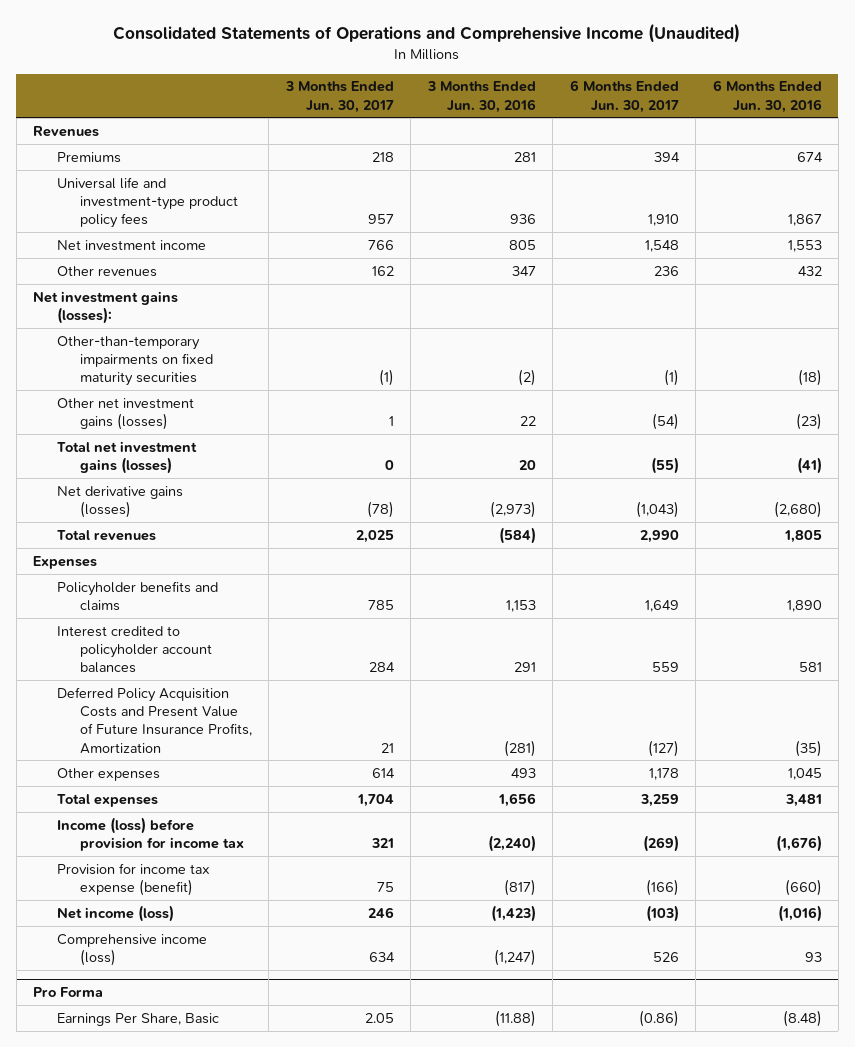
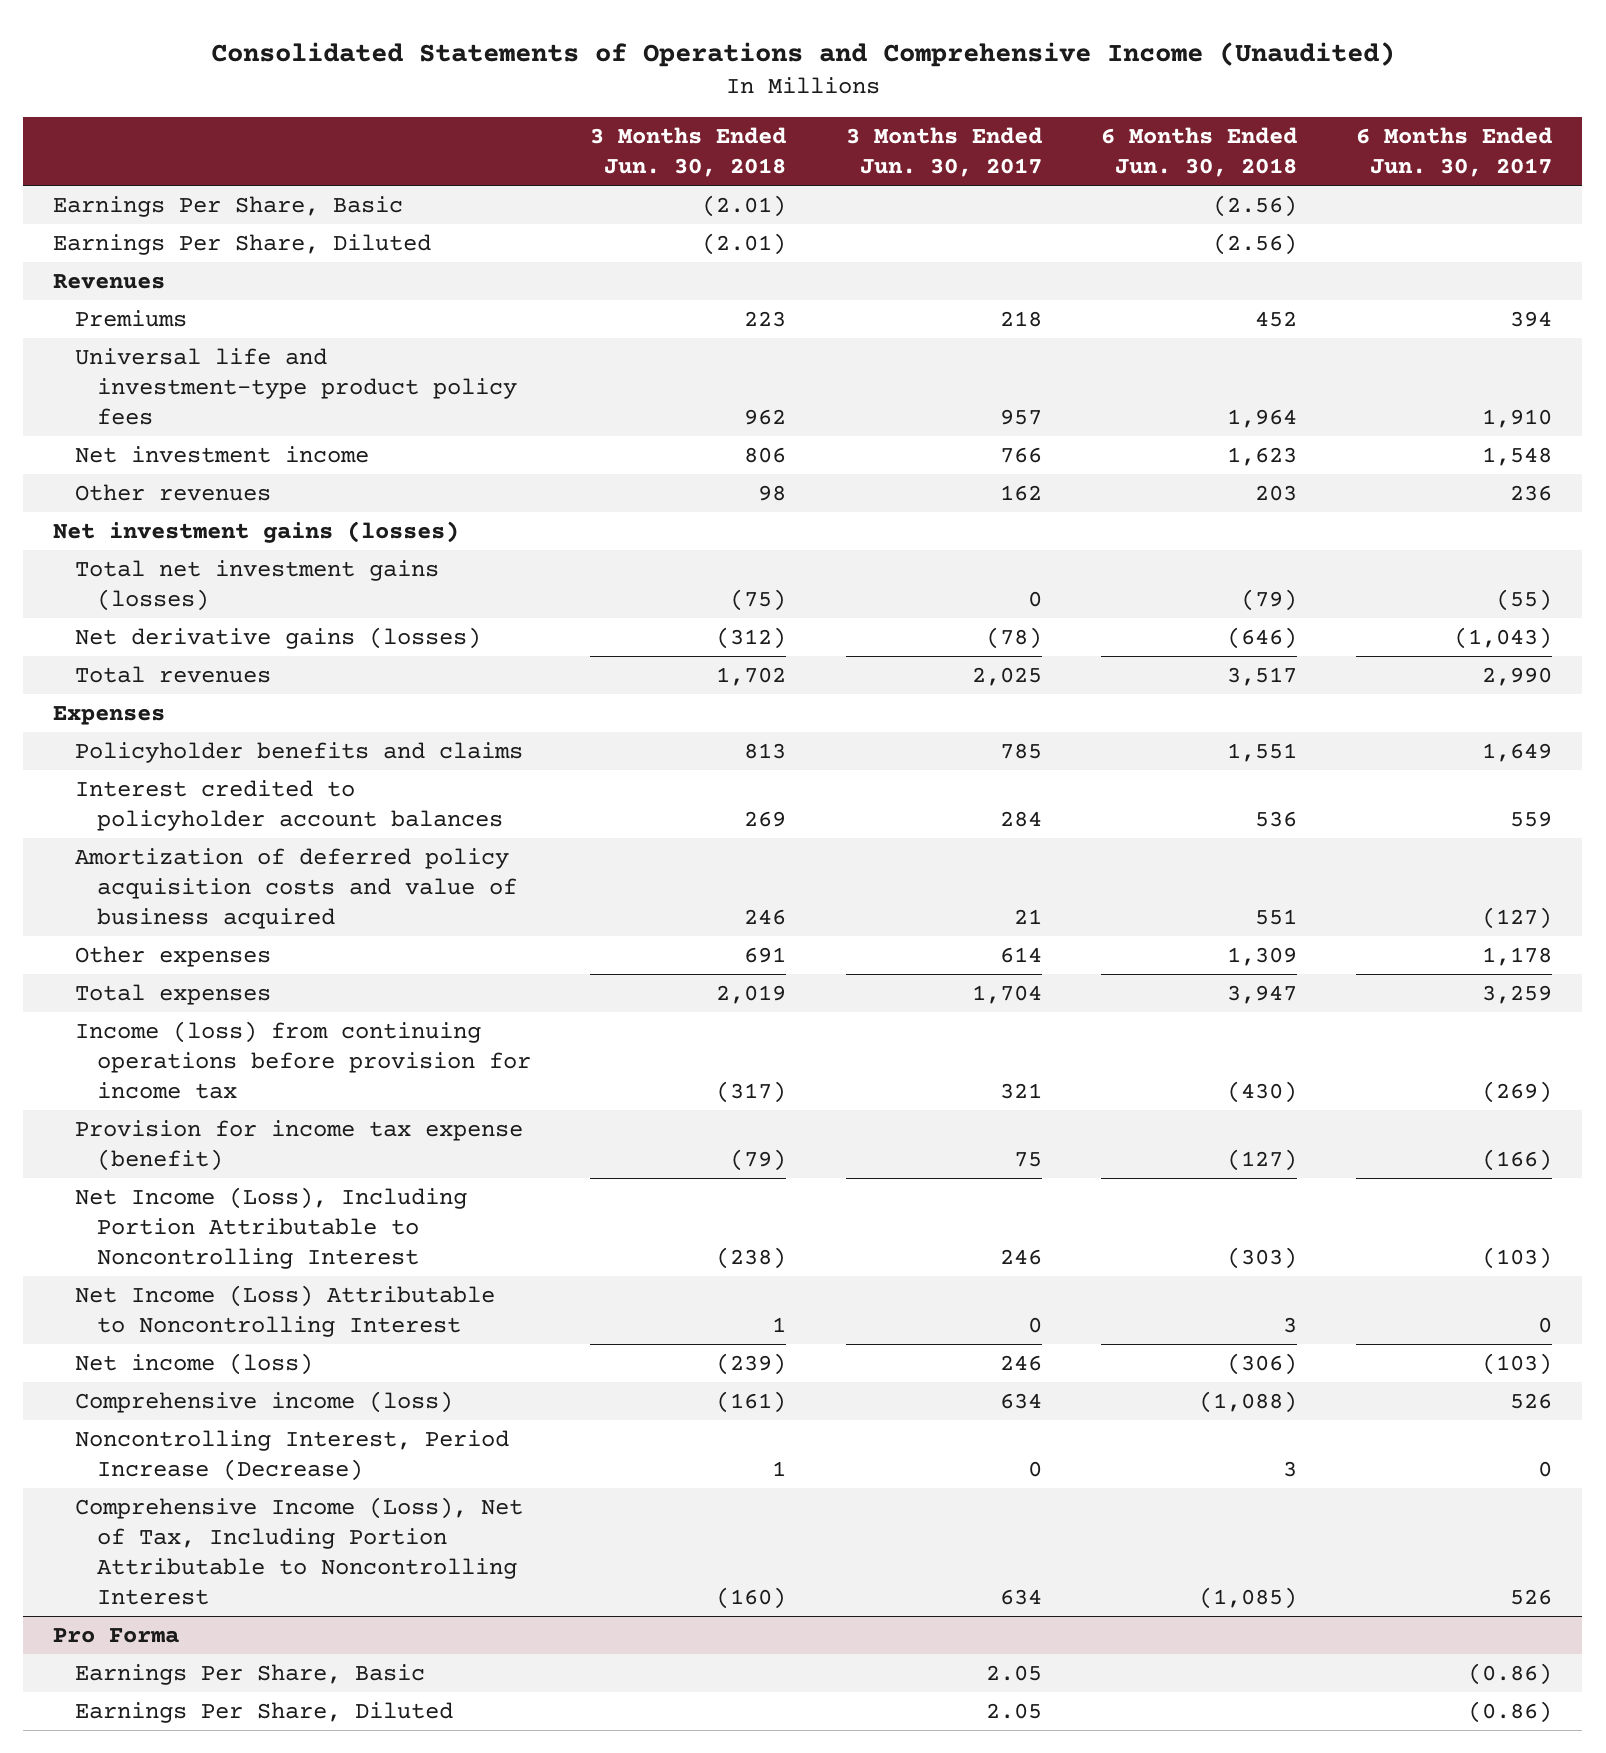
- | 3 Months Ended Jun. 30, 2017 | 3 Months Ended Jun. 30, 2016 | 6 Months Ended Jun. 30, 2017 | 6 Months Ended Jun. 30, 2016
+ | 3 Months Ended Jun. 30, 2018 | 3 Months Ended Jun. 30, 2017 | 6 Months Ended Jun. 30, 2018 | 6 Months Ended Jun. 30, 2017
+ Earnings Per Share, Basic | (2.01) | | (2.56) |
+ Earnings Per Share, Diluted | (2.01) | | (2.56) |
- Net investment gains (losses):
- Other-than-temporary impairments on fixed maturity securities | (1) | (2) | (1) | (18)
- Other net investment gains (losses) | 1 | 22 | (54) | (23)
+ Net investment gains (losses)
- Deferred Policy Acquisition Costs and Present Value of Future Insurance Profits, Amortization | 21 | (281) | (127) | (35)
+ Amortization of deferred policy acquisition costs and value of business acquired | 246 | 21 | 551 | (127)
- Income (loss) before provision for income tax | 321 | (2,240) | (269) | (1,676)
+ Income (loss) from continuing operations before provision for income tax | (317) | 321 | (430) | (269)
+ Net Income (Loss), Including Portion Attributable to Noncontrolling Interest | (238) | 246 | (303) | (103)
+ Net Income (Loss) Attributable to Noncontrolling Interest | 1 | 0 | 3 | 0
+ Noncontrolling Interest, Period Increase (Decrease) | 1 | 0 | 3 | 0
+ Comprehensive Income (Loss), Net of Tax, Including Portion Attributable to Noncontrolling Interest | (160) | 634 | (1,085) | 526
@ Pro Forma
+ Earnings Per Share, Diluted | | 2.05 | | (0.86)

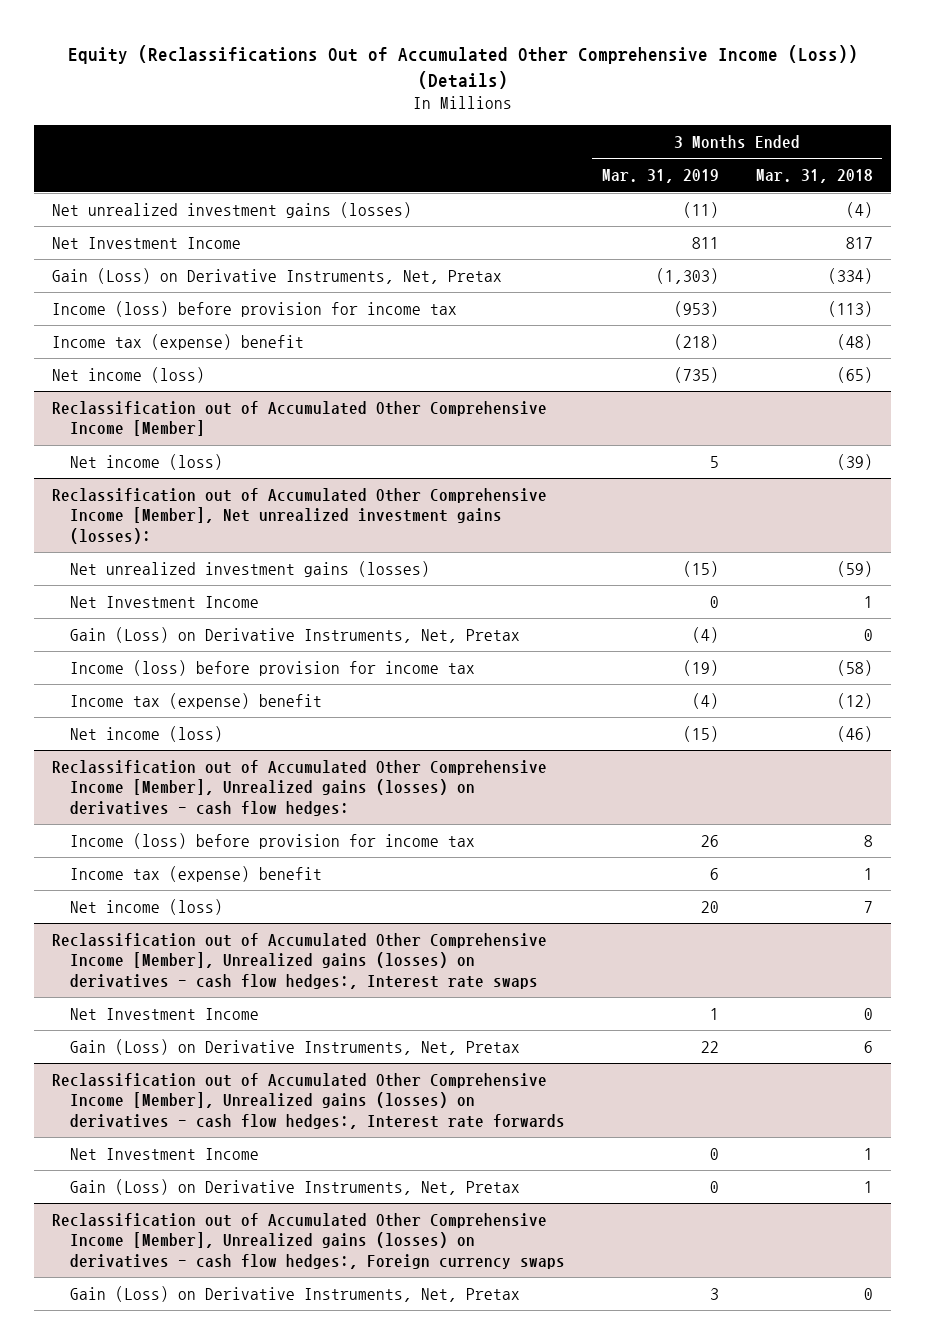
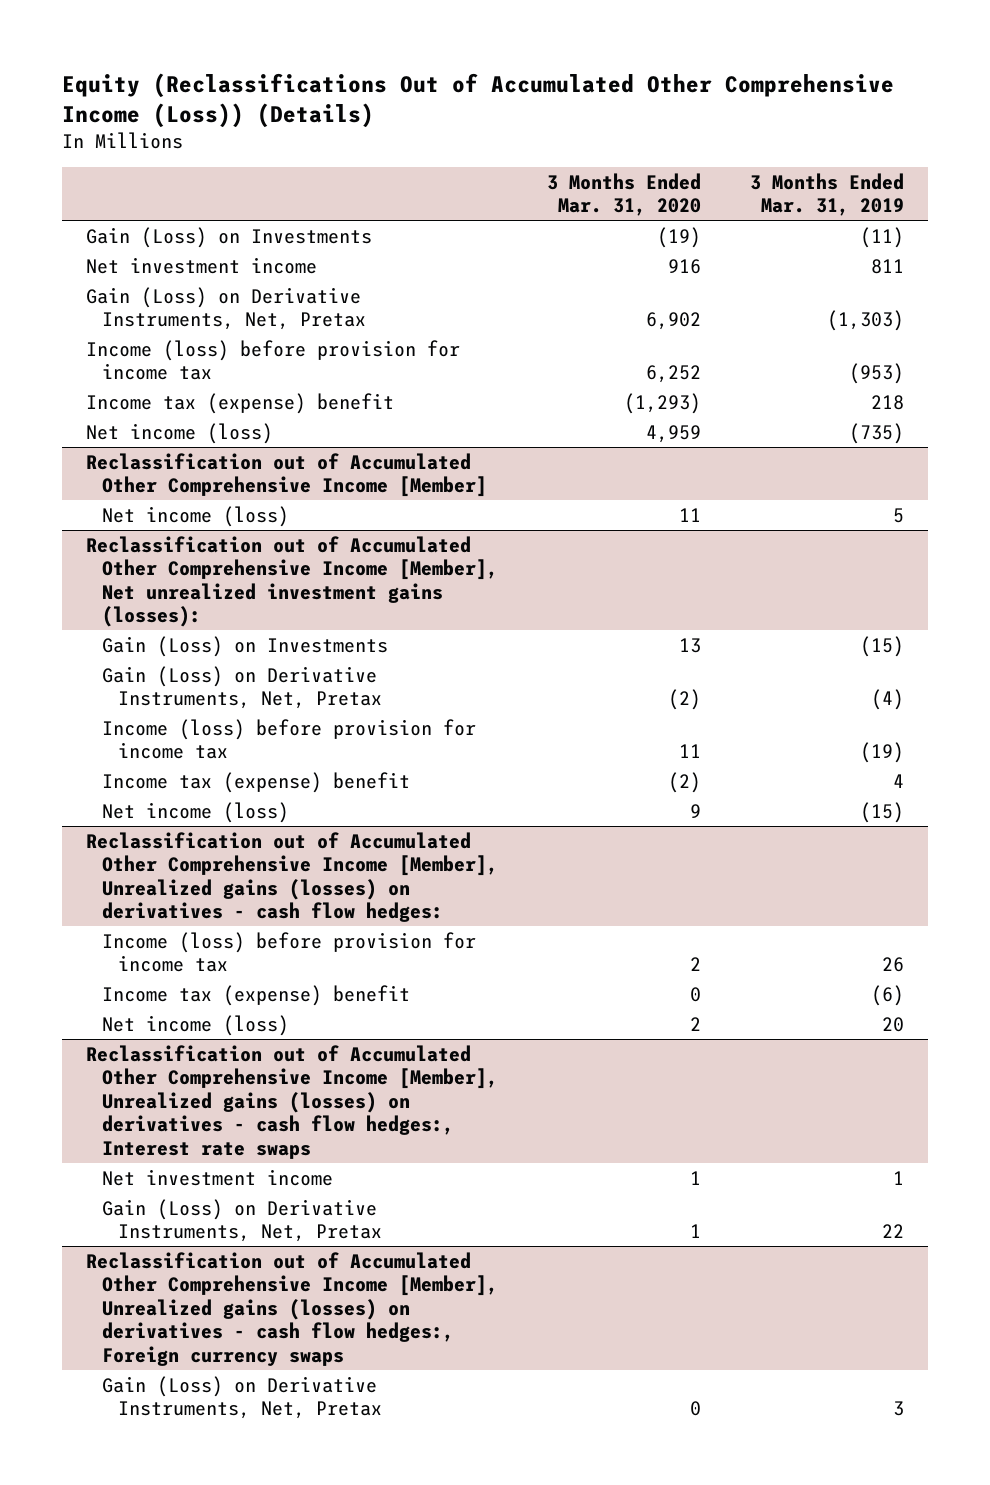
- | 3 Months Ended Mar. 31, 2019 | 3 Months Ended Mar. 31, 2018
+ | 3 Months Ended Mar. 31, 2020 | 3 Months Ended Mar. 31, 2019
- Net unrealized investment gains (losses) | (11) | (4)
- Net Investment Income | 811 | 817
+ Gain (Loss) on Investments | (19) | (11)
+ Net investment income | 916 | 811
- Income tax (expense) benefit | (218) | (48)
+ Income tax (expense) benefit | (1,293) | 218
@ Reclassification out of Accumulated Other Comprehensive Income [Member], Net unrealized investment gains (losses):
- Net unrealized investment gains (losses) | (15) | (59)
- Net Investment Income | 0 | 1
+ Gain (Loss) on Investments | 13 | (15)
- Income tax (expense) benefit | (4) | (12)
+ Income tax (expense) benefit | (2) | 4
@ Reclassification out of Accumulated Other Comprehensive Income [Member], Unrealized gains (losses) on derivatives - cash flow hedges:
- Income tax (expense) benefit | 6 | 1
+ Income tax (expense) benefit | 0 | (6)
@ Reclassification out of Accumulated Other Comprehensive Income [Member], Unrealized gains (losses) on derivatives - cash flow hedges:, Interest rate swaps
- Net Investment Income | 1 | 0
+ Net investment income | 1 | 1
- Reclassification out of Accumulated Other Comprehensive Income [Member], Unrealized gains (losses) on derivatives - cash flow hedges:, Interest rate forwards
- Net Investment Income | 0 | 1
- Gain (Loss) on Derivative Instruments, Net, Pretax | 0 | 1

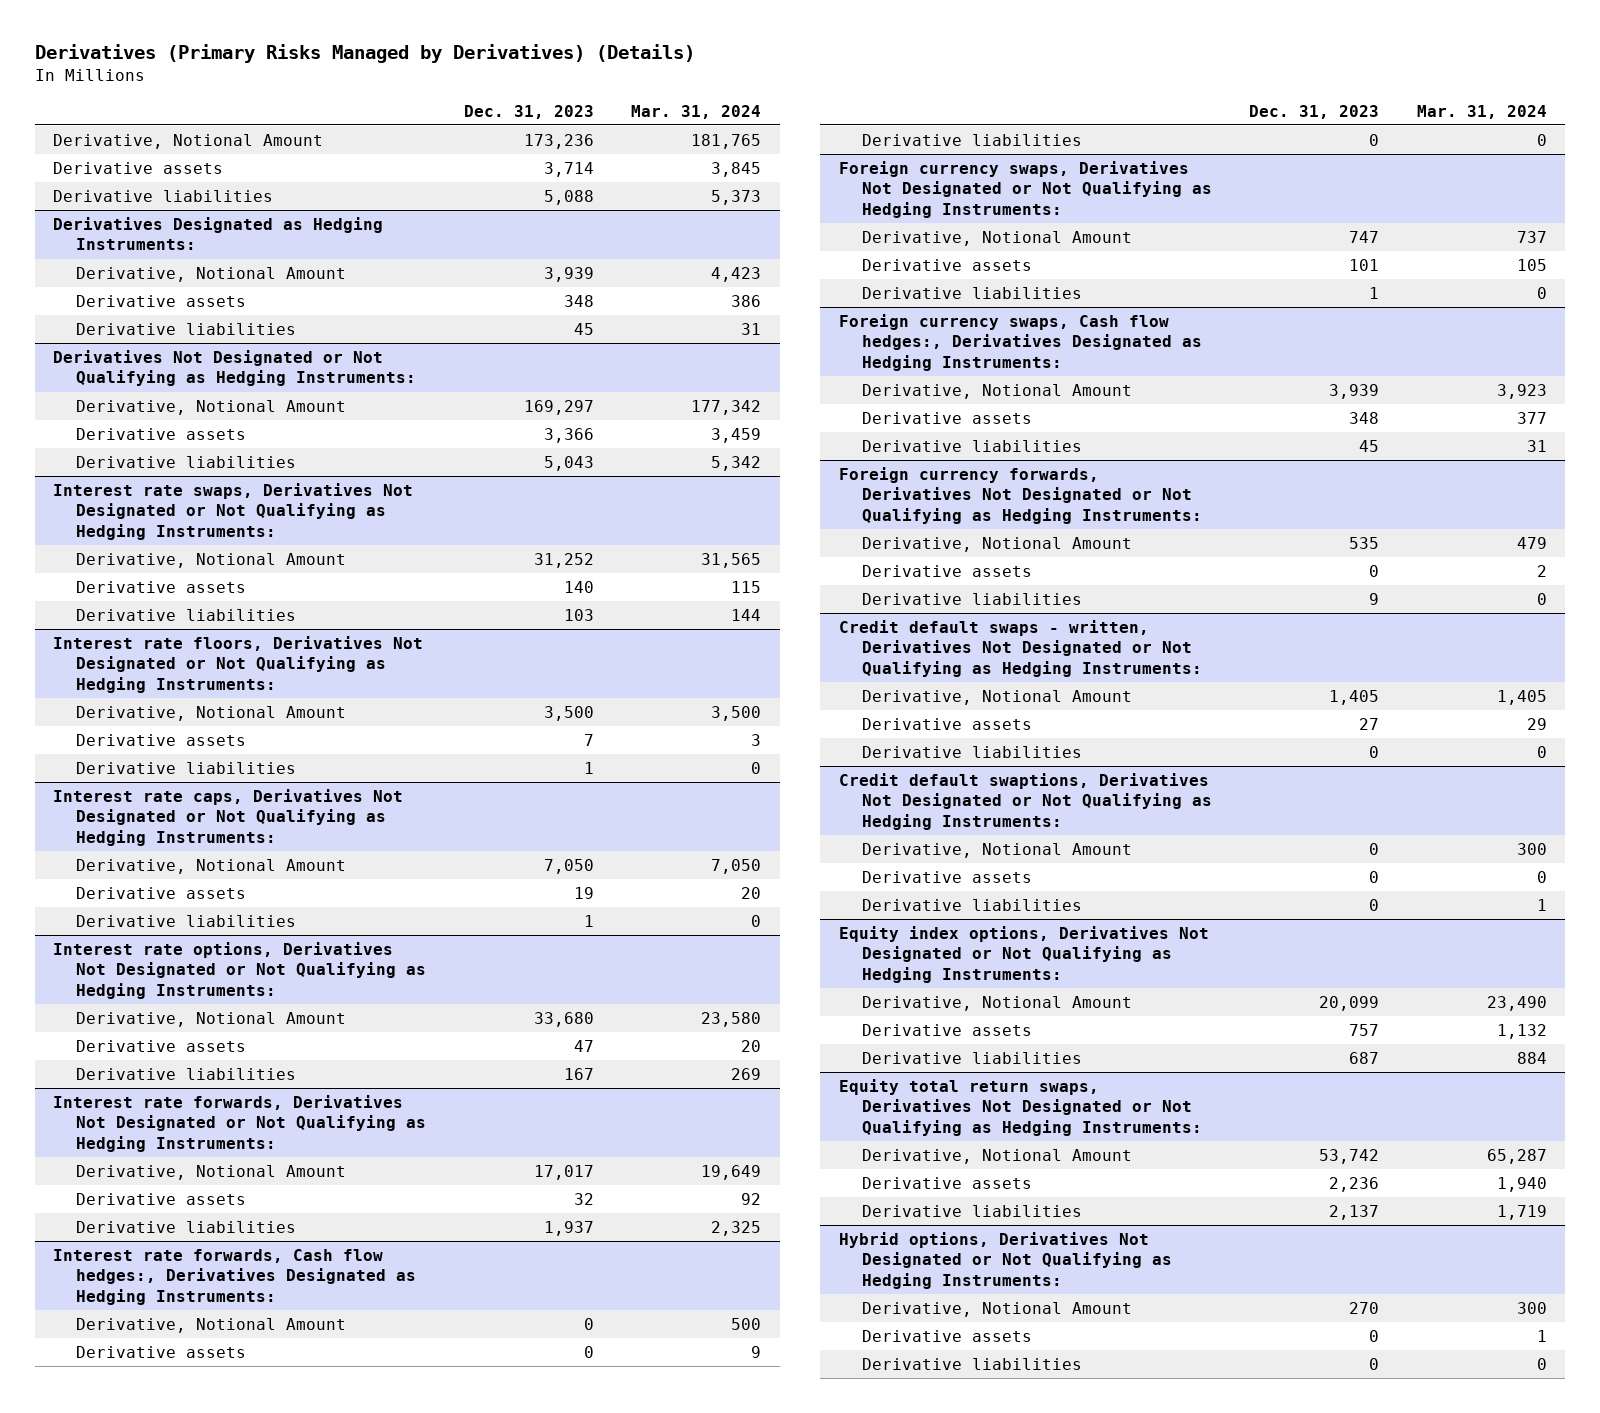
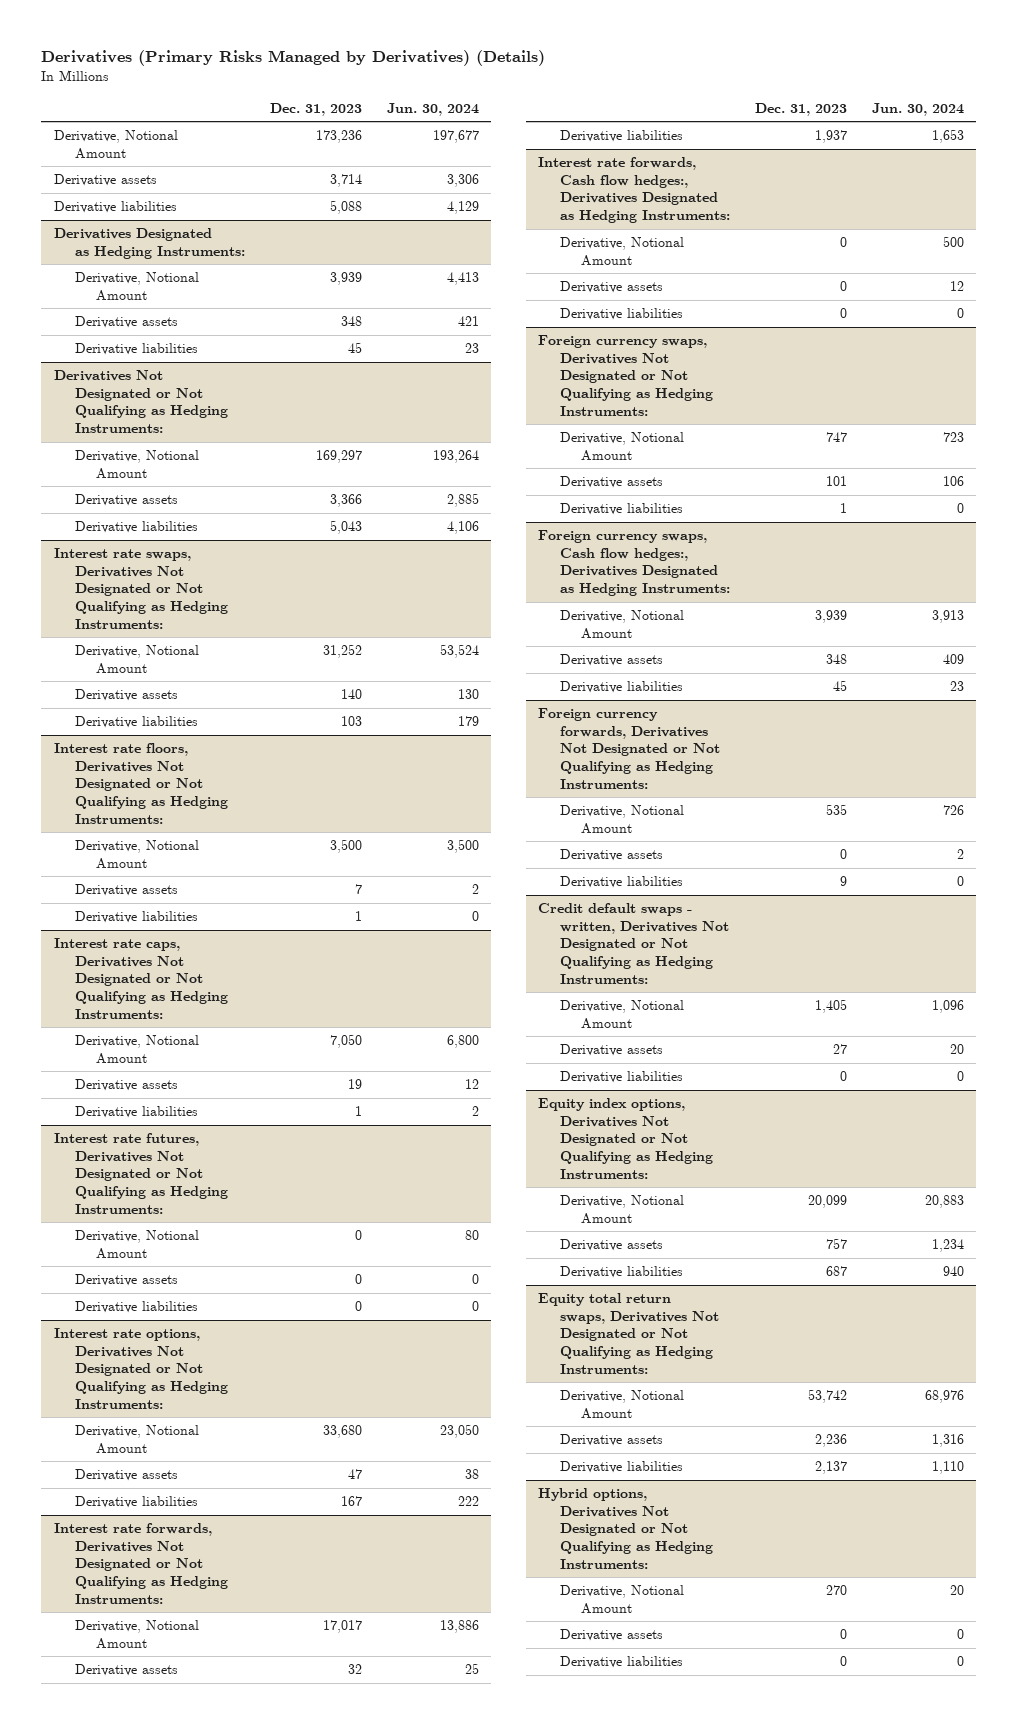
- | Dec. 31, 2023 | Mar. 31, 2024
+ | Dec. 31, 2023 | Jun. 30, 2024
+ Interest rate futures, Derivatives Not Designated or Not Qualifying as Hedging Instruments:
+ Derivative, Notional Amount | 0 | 80
+ Derivative assets | 0 | 0
+ Derivative liabilities | 0 | 0
- Credit default swaptions, Derivatives Not Designated or Not Qualifying as Hedging Instruments:
- Derivative, Notional Amount | 0 | 300
- Derivative assets | 0 | 0
- Derivative liabilities | 0 | 1

